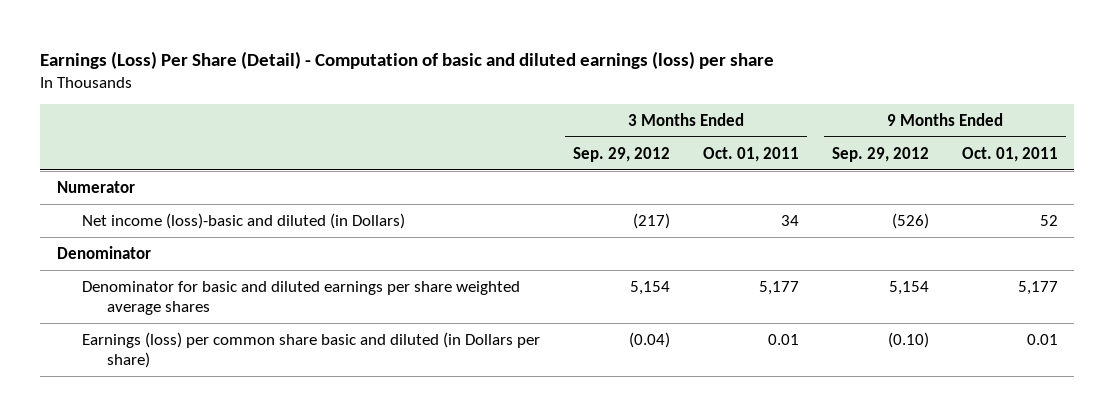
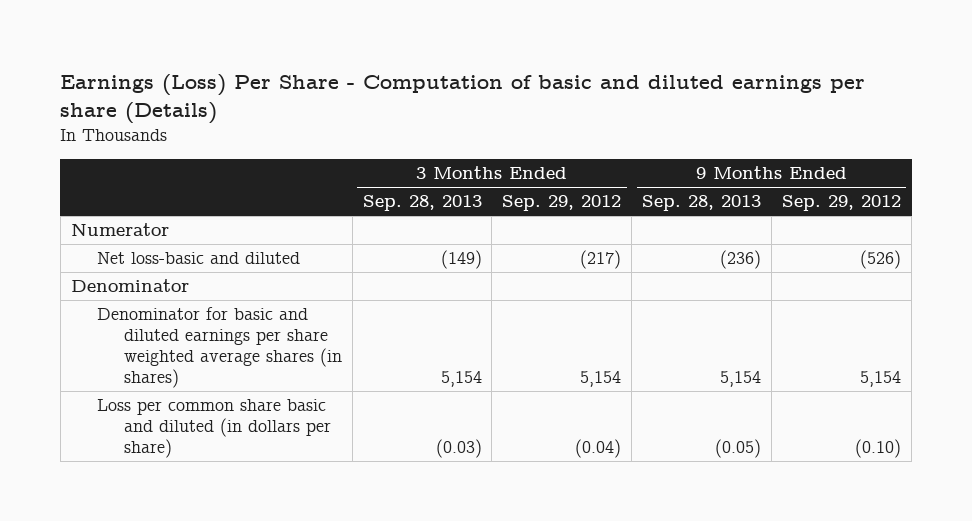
- Earnings (Loss) Per Share (Detail) - Computation of basic and diluted earnings (loss) per share
+ Earnings (Loss) Per Share - Computation of basic and diluted earnings per share (Details)
- | 3 Months Ended Sep. 29, 2012 | 3 Months Ended Oct. 01, 2011 | 9 Months Ended Sep. 29, 2012 | 9 Months Ended Oct. 01, 2011
+ | 3 Months Ended Sep. 28, 2013 | 3 Months Ended Sep. 29, 2012 | 9 Months Ended Sep. 28, 2013 | 9 Months Ended Sep. 29, 2012
- Net income (loss)-basic and diluted (in Dollars) | (217) | 34 | (526) | 52
+ Net loss-basic and diluted | (149) | (217) | (236) | (526)
- Denominator for basic and diluted earnings per share weighted average shares | 5,154 | 5,177 | 5,154 | 5,177
- Earnings (loss) per common share basic and diluted (in Dollars per share) | (0.04) | 0.01 | (0.10) | 0.01
+ Denominator for basic and diluted earnings per share weighted average shares (in shares) | 5,154 | 5,154 | 5,154 | 5,154
+ Loss per common share basic and diluted (in dollars per share) | (0.03) | (0.04) | (0.05) | (0.10)

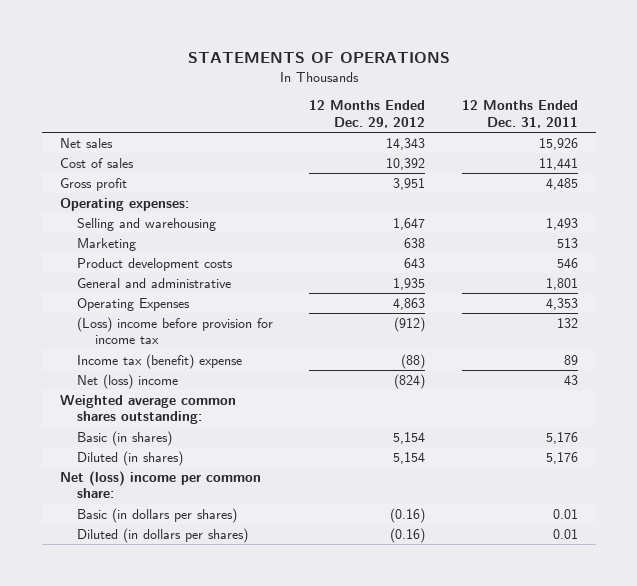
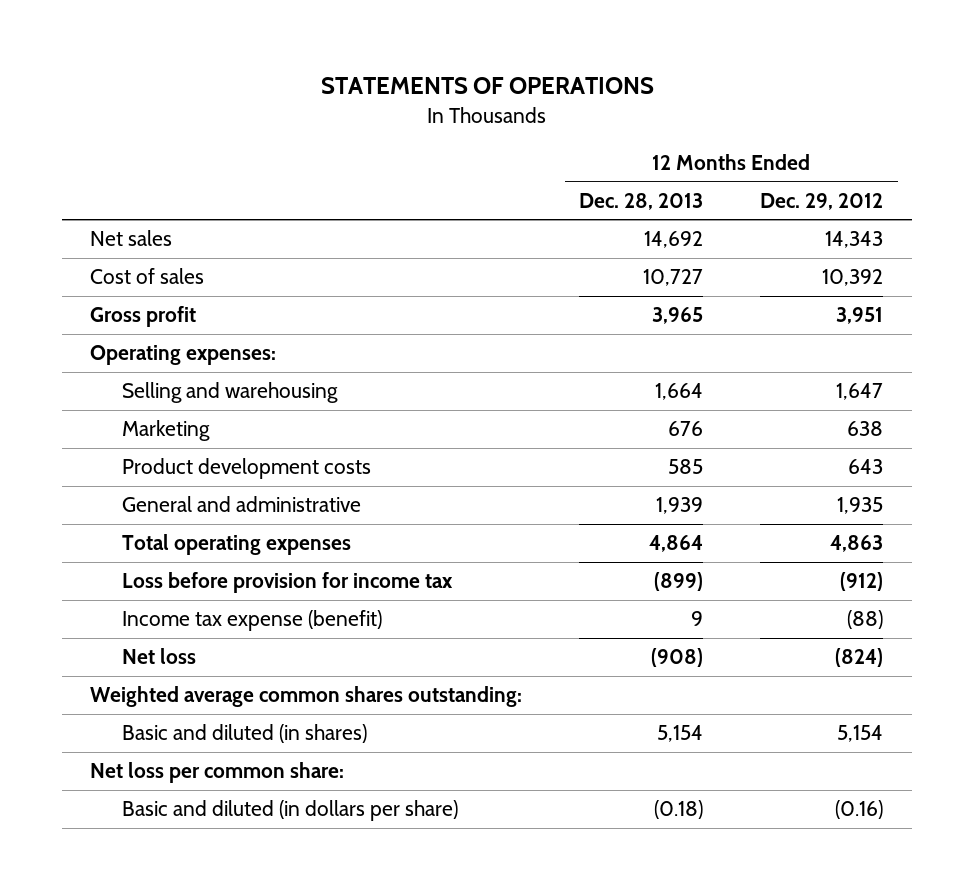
- | 12 Months Ended Dec. 29, 2012 | 12 Months Ended Dec. 31, 2011
+ | 12 Months Ended Dec. 28, 2013 | 12 Months Ended Dec. 29, 2012
- Operating Expenses | 4,863 | 4,353
- (Loss) income before provision for income tax | (912) | 132
- Income tax (benefit) expense | (88) | 89
- Net (loss) income | (824) | 43
+ Total operating expenses | 4,864 | 4,863
+ Loss before provision for income tax | (899) | (912)
+ Income tax expense (benefit) | 9 | (88)
+ Net loss | (908) | (824)
- Basic (in shares) | 5,154 | 5,176
- Diluted (in shares) | 5,154 | 5,176
- Net (loss) income per common share:
- Basic (in dollars per shares) | (0.16) | 0.01
- Diluted (in dollars per shares) | (0.16) | 0.01
+ Basic and diluted (in shares) | 5,154 | 5,154
+ Net loss per common share:
+ Basic and diluted (in dollars per share) | (0.18) | (0.16)

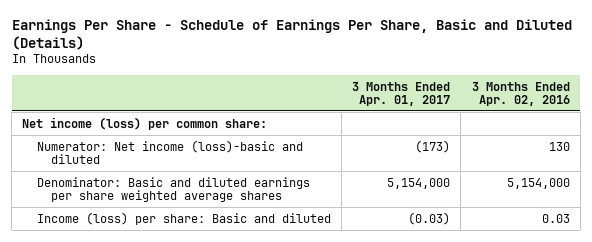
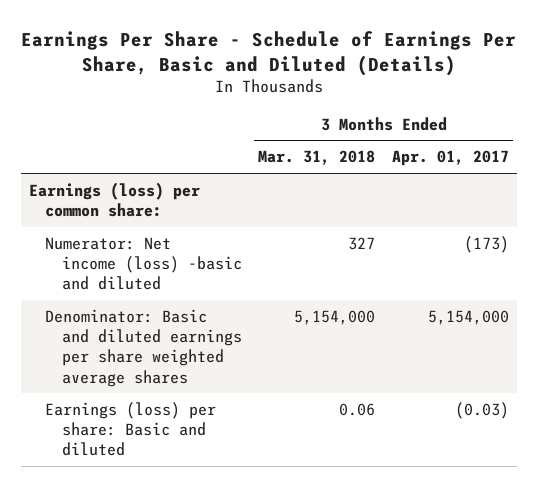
- | 3 Months Ended Apr. 01, 2017 | 3 Months Ended Apr. 02, 2016
+ | 3 Months Ended Mar. 31, 2018 | 3 Months Ended Apr. 01, 2017
- Net income (loss) per common share:
- Numerator: Net income (loss)-basic and diluted | (173) | 130
+ Earnings (loss) per common share:
+ Numerator: Net income (loss) -basic and diluted | 327 | (173)
- Income (loss) per share: Basic and diluted | (0.03) | 0.03
+ Earnings (loss) per share: Basic and diluted | 0.06 | (0.03)

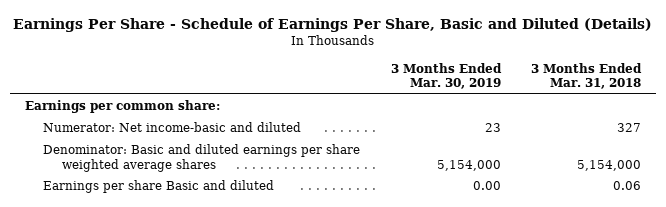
- | 3 Months Ended Mar. 31, 2018 | 3 Months Ended Apr. 01, 2017
+ | 3 Months Ended Mar. 30, 2019 | 3 Months Ended Mar. 31, 2018
- Earnings (loss) per common share:
- Numerator: Net income (loss) -basic and diluted | 327 | (173)
+ Earnings per common share:
+ Numerator: Net income-basic and diluted | 23 | 327
- Earnings (loss) per share: Basic and diluted | 0.06 | (0.03)
+ Earnings per share Basic and diluted | 0.00 | 0.06

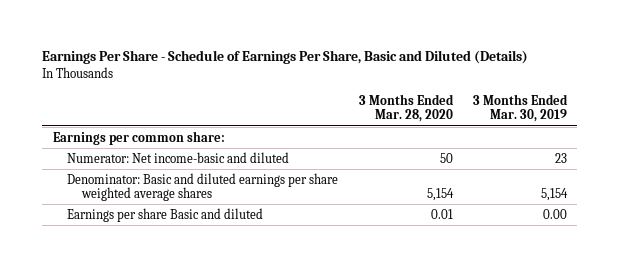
- | 3 Months Ended Mar. 30, 2019 | 3 Months Ended Mar. 31, 2018
+ | 3 Months Ended Mar. 28, 2020 | 3 Months Ended Mar. 30, 2019
- Denominator: Basic and diluted earnings per share weighted average shares | 5,154,000 | 5,154,000
+ Denominator: Basic and diluted earnings per share weighted average shares | 5,154 | 5,154

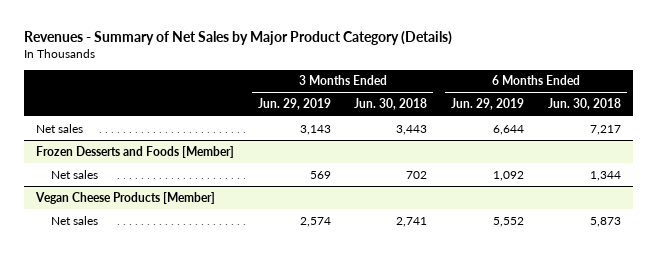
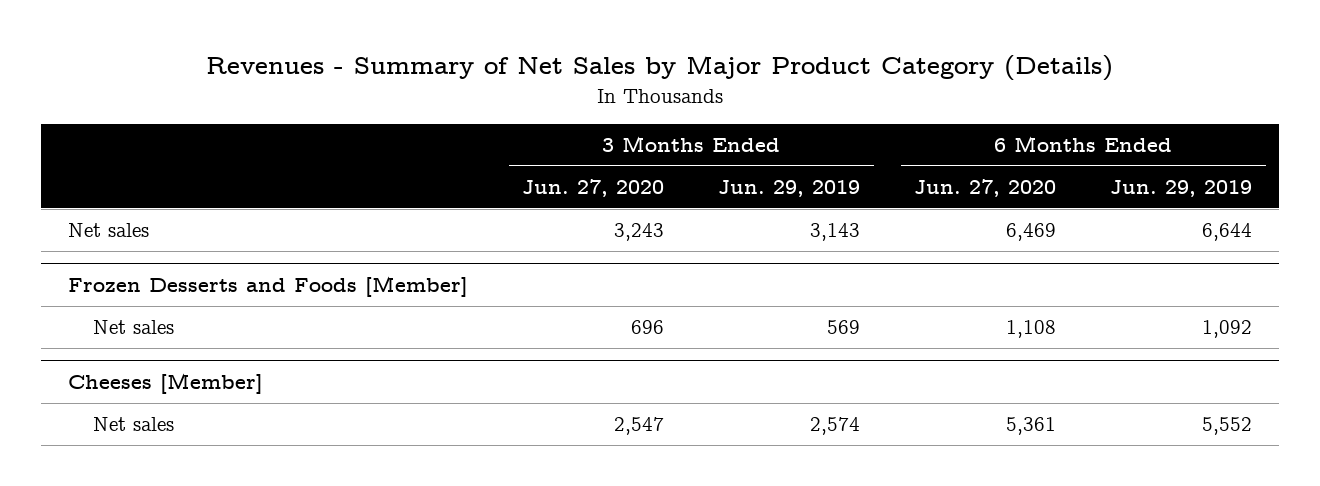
- | 3 Months Ended Jun. 29, 2019 | 3 Months Ended Jun. 30, 2018 | 6 Months Ended Jun. 29, 2019 | 6 Months Ended Jun. 30, 2018
+ | 3 Months Ended Jun. 27, 2020 | 3 Months Ended Jun. 29, 2019 | 6 Months Ended Jun. 27, 2020 | 6 Months Ended Jun. 29, 2019
- Vegan Cheese Products [Member]
+ Cheeses [Member]

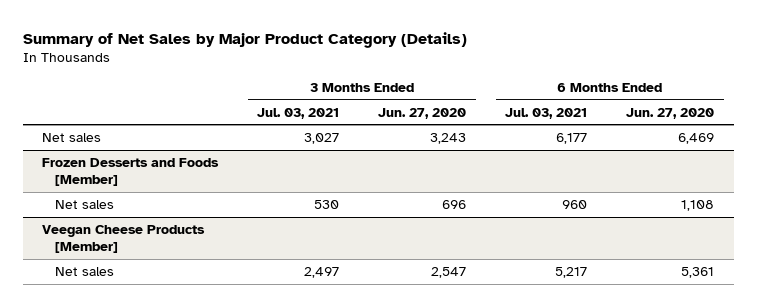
- Revenues - Summary of Net Sales by Major Product Category (Details)
+ Summary of Net Sales by Major Product Category (Details)
- | 3 Months Ended Jun. 27, 2020 | 3 Months Ended Jun. 29, 2019 | 6 Months Ended Jun. 27, 2020 | 6 Months Ended Jun. 29, 2019
+ | 3 Months Ended Jul. 03, 2021 | 3 Months Ended Jun. 27, 2020 | 6 Months Ended Jul. 03, 2021 | 6 Months Ended Jun. 27, 2020
- Cheeses [Member]
+ Veegan Cheese Products [Member]

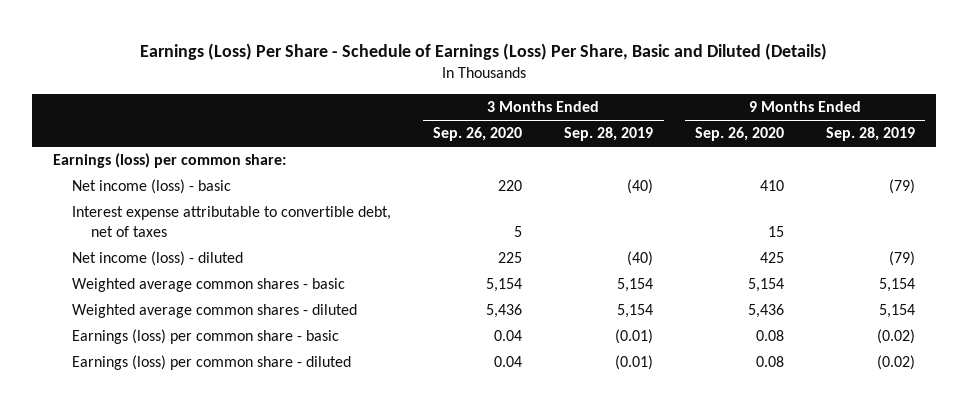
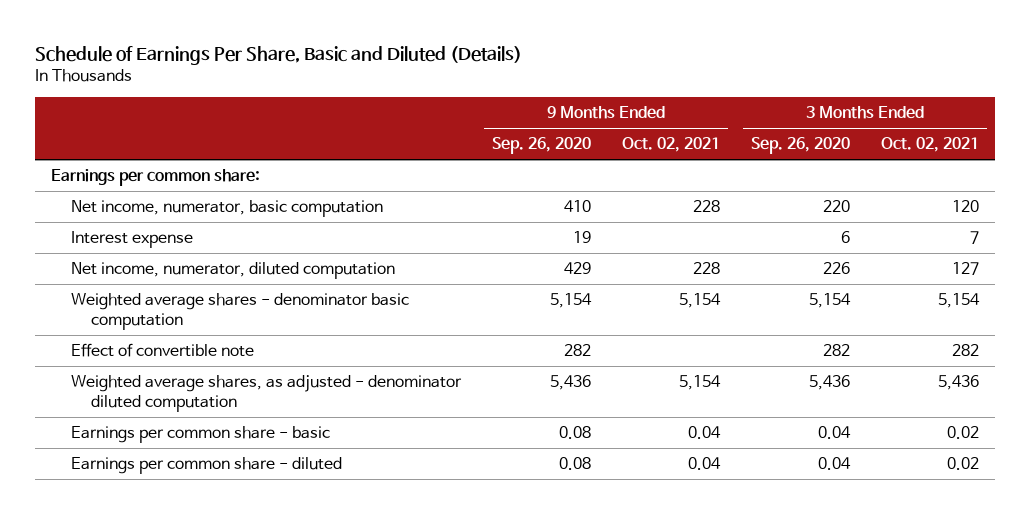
- Earnings (Loss) Per Share - Schedule of Earnings (Loss) Per Share, Basic and Diluted (Details)
+ Schedule of Earnings Per Share, Basic and Diluted (Details)
- | 3 Months Ended Sep. 26, 2020 | 3 Months Ended Sep. 28, 2019 | 9 Months Ended Sep. 26, 2020 | 9 Months Ended Sep. 28, 2019
+ | 9 Months Ended Sep. 26, 2020 | 9 Months Ended Oct. 02, 2021 | 3 Months Ended Sep. 26, 2020 | 3 Months Ended Oct. 02, 2021
- Earnings (loss) per common share:
- Net income (loss) - basic | 220 | (40) | 410 | (79)
- Interest expense attributable to convertible debt, net of taxes | 5 | | 15 |
- Net income (loss) - diluted | 225 | (40) | 425 | (79)
- Weighted average common shares - basic | 5,154 | 5,154 | 5,154 | 5,154
- Weighted average common shares - diluted | 5,436 | 5,154 | 5,436 | 5,154
- Earnings (loss) per common share - basic | 0.04 | (0.01) | 0.08 | (0.02)
- Earnings (loss) per common share - diluted | 0.04 | (0.01) | 0.08 | (0.02)
+ Earnings per common share:
+ Net income, numerator, basic computation | 410 | 228 | 220 | 120
+ Interest expense | 19 | | 6 | 7
+ Net income, numerator, diluted computation | 429 | 228 | 226 | 127
+ Weighted average shares - denominator basic computation | 5,154 | 5,154 | 5,154 | 5,154
+ Effect of convertible note | 282 | | 282 | 282
+ Weighted average shares, as adjusted - denominator diluted computation | 5,436 | 5,154 | 5,436 | 5,436
+ Earnings per common share - basic | 0.08 | 0.04 | 0.04 | 0.02
+ Earnings per common share - diluted | 0.08 | 0.04 | 0.04 | 0.02

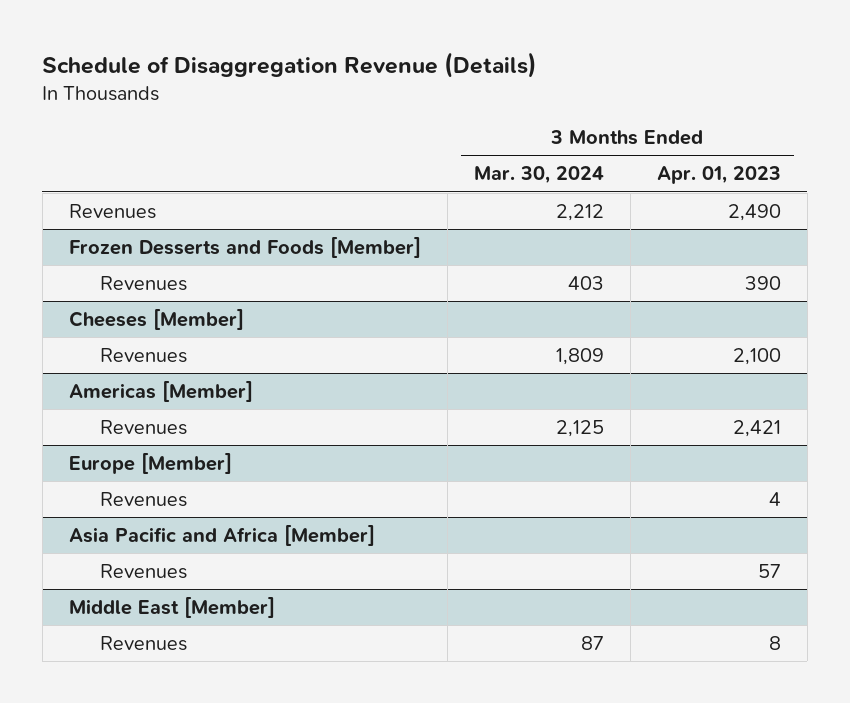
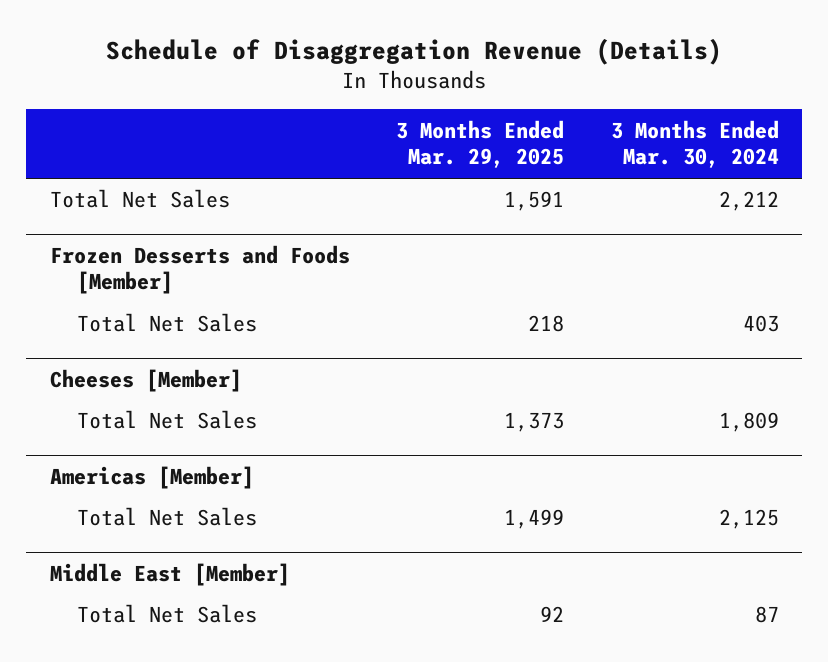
- | 3 Months Ended Mar. 30, 2024 | 3 Months Ended Apr. 01, 2023
+ | 3 Months Ended Mar. 29, 2025 | 3 Months Ended Mar. 30, 2024
- Revenues | 2,212 | 2,490
+ Total Net Sales | 1,591 | 2,212
@ Frozen Desserts and Foods [Member]
- Revenues | 403 | 390
+ Total Net Sales | 218 | 403
@ Cheeses [Member]
- Revenues | 1,809 | 2,100
+ Total Net Sales | 1,373 | 1,809
@ Americas [Member]
- Revenues | 2,125 | 2,421
- Europe [Member]
- Revenues | | 4
- Asia Pacific and Africa [Member]
- Revenues | | 57
@ Americas [Member]
+ Total Net Sales | 1,499 | 2,125
@ Middle East [Member]
- Revenues | 87 | 8
+ Total Net Sales | 92 | 87

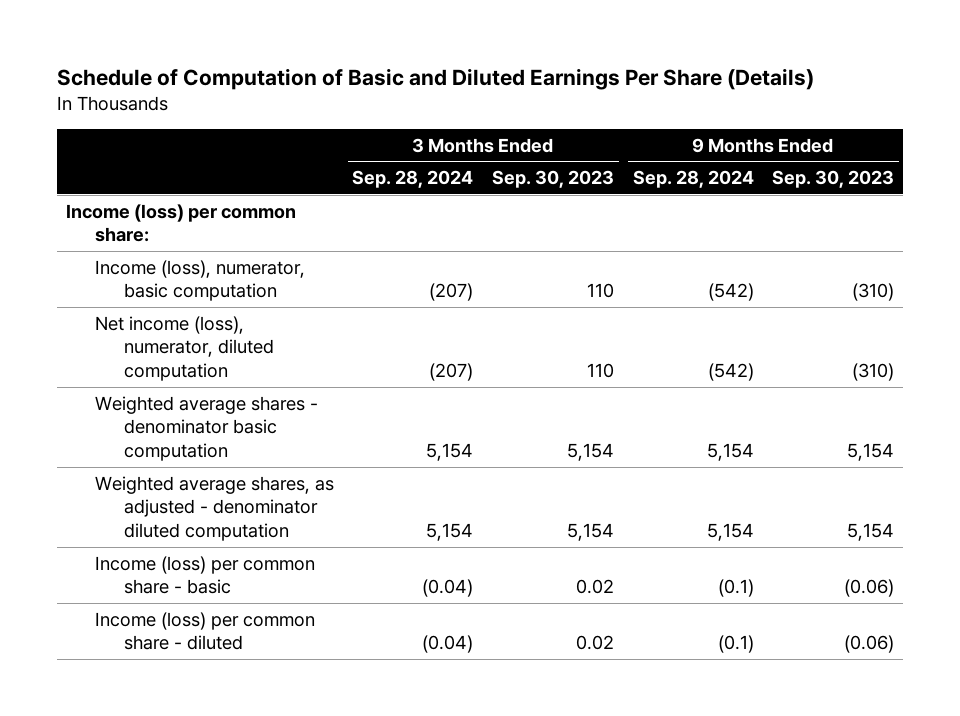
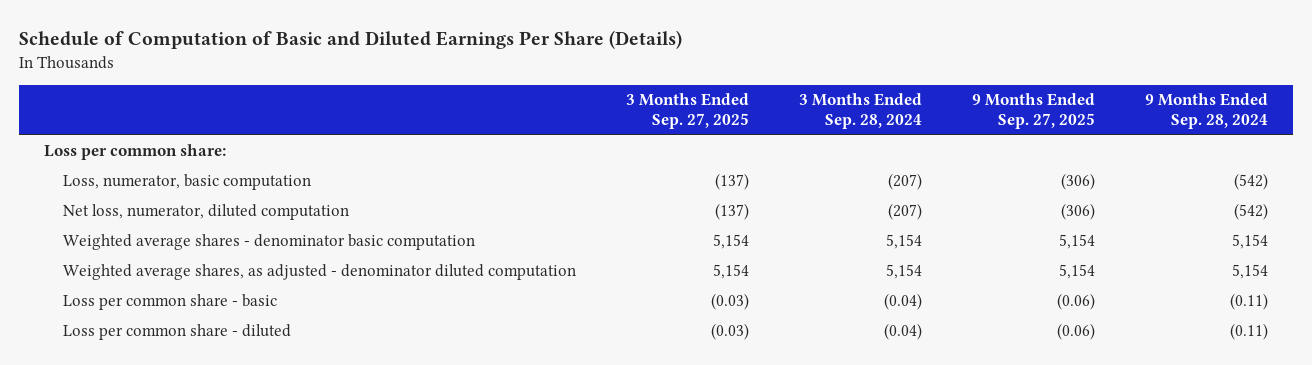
- | 3 Months Ended Sep. 28, 2024 | 3 Months Ended Sep. 30, 2023 | 9 Months Ended Sep. 28, 2024 | 9 Months Ended Sep. 30, 2023
+ | 3 Months Ended Sep. 27, 2025 | 3 Months Ended Sep. 28, 2024 | 9 Months Ended Sep. 27, 2025 | 9 Months Ended Sep. 28, 2024
- Income (loss) per common share:
- Income (loss), numerator, basic computation | (207) | 110 | (542) | (310)
- Net income (loss), numerator, diluted computation | (207) | 110 | (542) | (310)
+ Loss per common share:
+ Loss, numerator, basic computation | (137) | (207) | (306) | (542)
+ Net loss, numerator, diluted computation | (137) | (207) | (306) | (542)
- Income (loss) per common share - basic | (0.04) | 0.02 | (0.1) | (0.06)
- Income (loss) per common share - diluted | (0.04) | 0.02 | (0.1) | (0.06)
+ Loss per common share - basic | (0.03) | (0.04) | (0.06) | (0.11)
+ Loss per common share - diluted | (0.03) | (0.04) | (0.06) | (0.11)

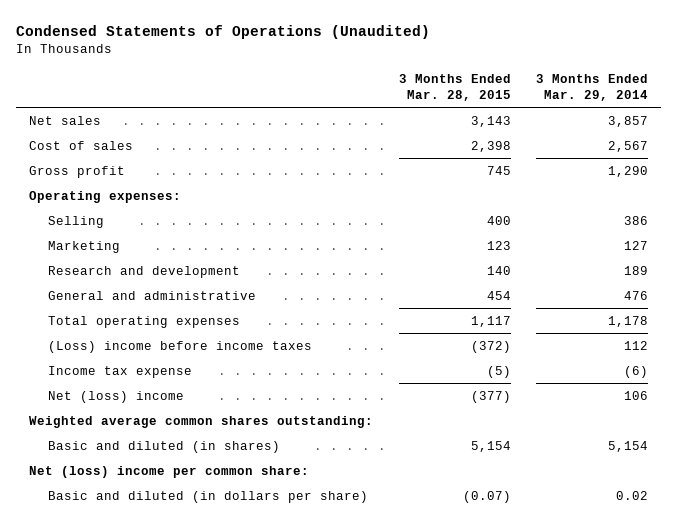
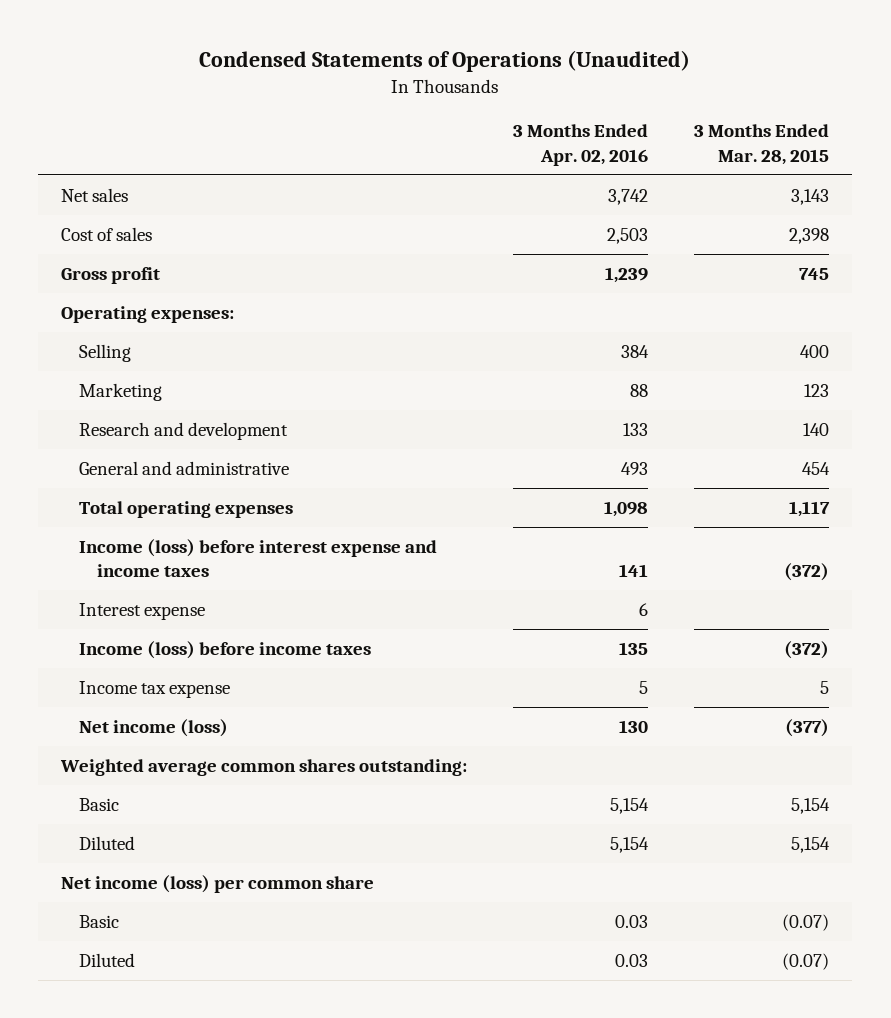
- | 3 Months Ended Mar. 28, 2015 | 3 Months Ended Mar. 29, 2014
+ | 3 Months Ended Apr. 02, 2016 | 3 Months Ended Mar. 28, 2015
- (Loss) income before income taxes | (372) | 112
- Income tax expense | (5) | (6)
- Net (loss) income | (377) | 106
+ Income (loss) before interest expense and income taxes | 141 | (372)
+ Interest expense | 6 |
+ Income (loss) before income taxes | 135 | (372)
+ Income tax expense | 5 | 5
+ Net income (loss) | 130 | (377)
- Basic and diluted (in shares) | 5,154 | 5,154
- Net (loss) income per common share:
- Basic and diluted (in dollars per share) | (0.07) | 0.02
+ Basic | 5,154 | 5,154
+ Diluted | 5,154 | 5,154
+ Net income (loss) per common share
+ Basic | 0.03 | (0.07)
+ Diluted | 0.03 | (0.07)

